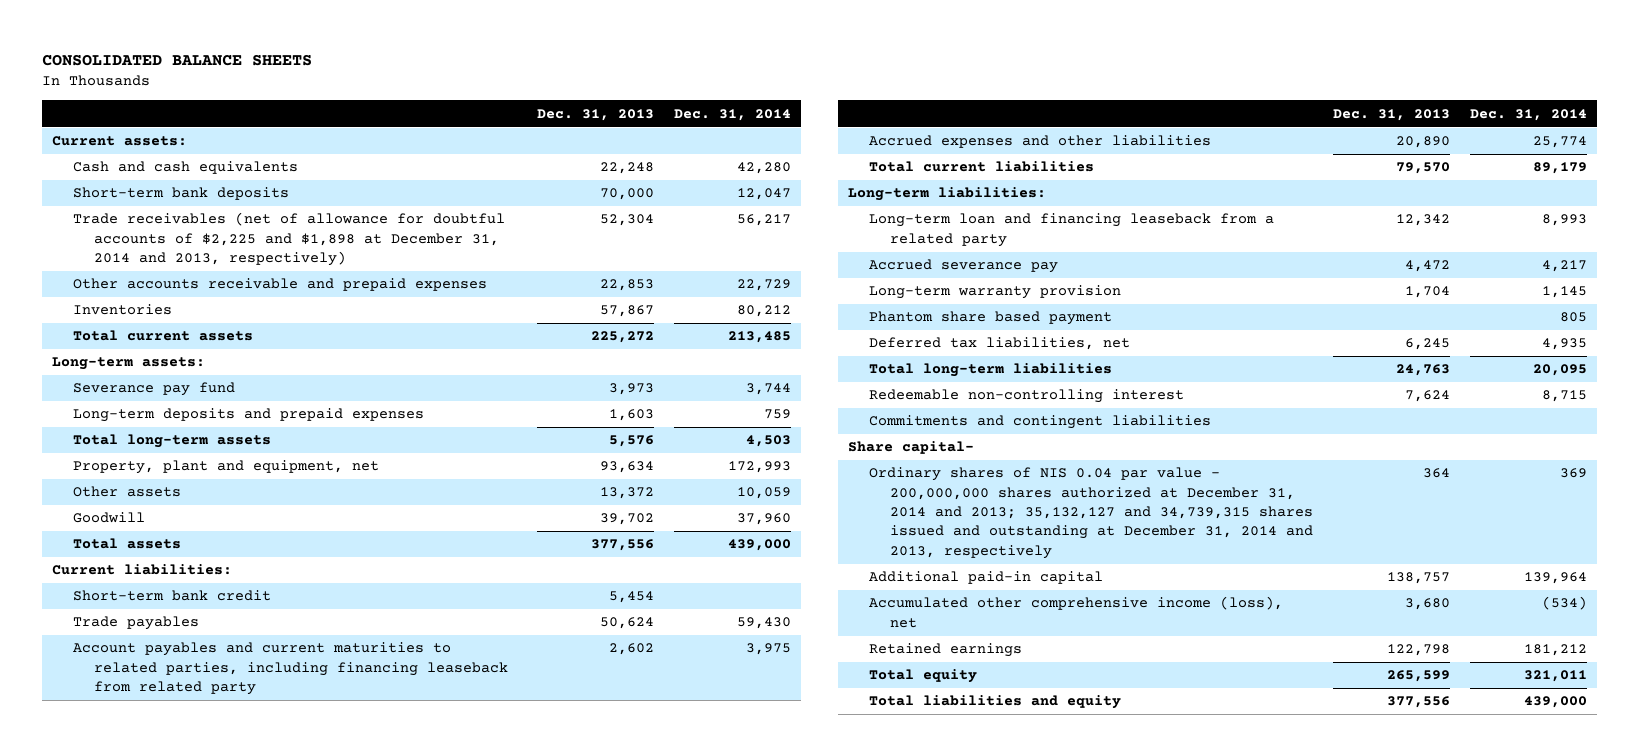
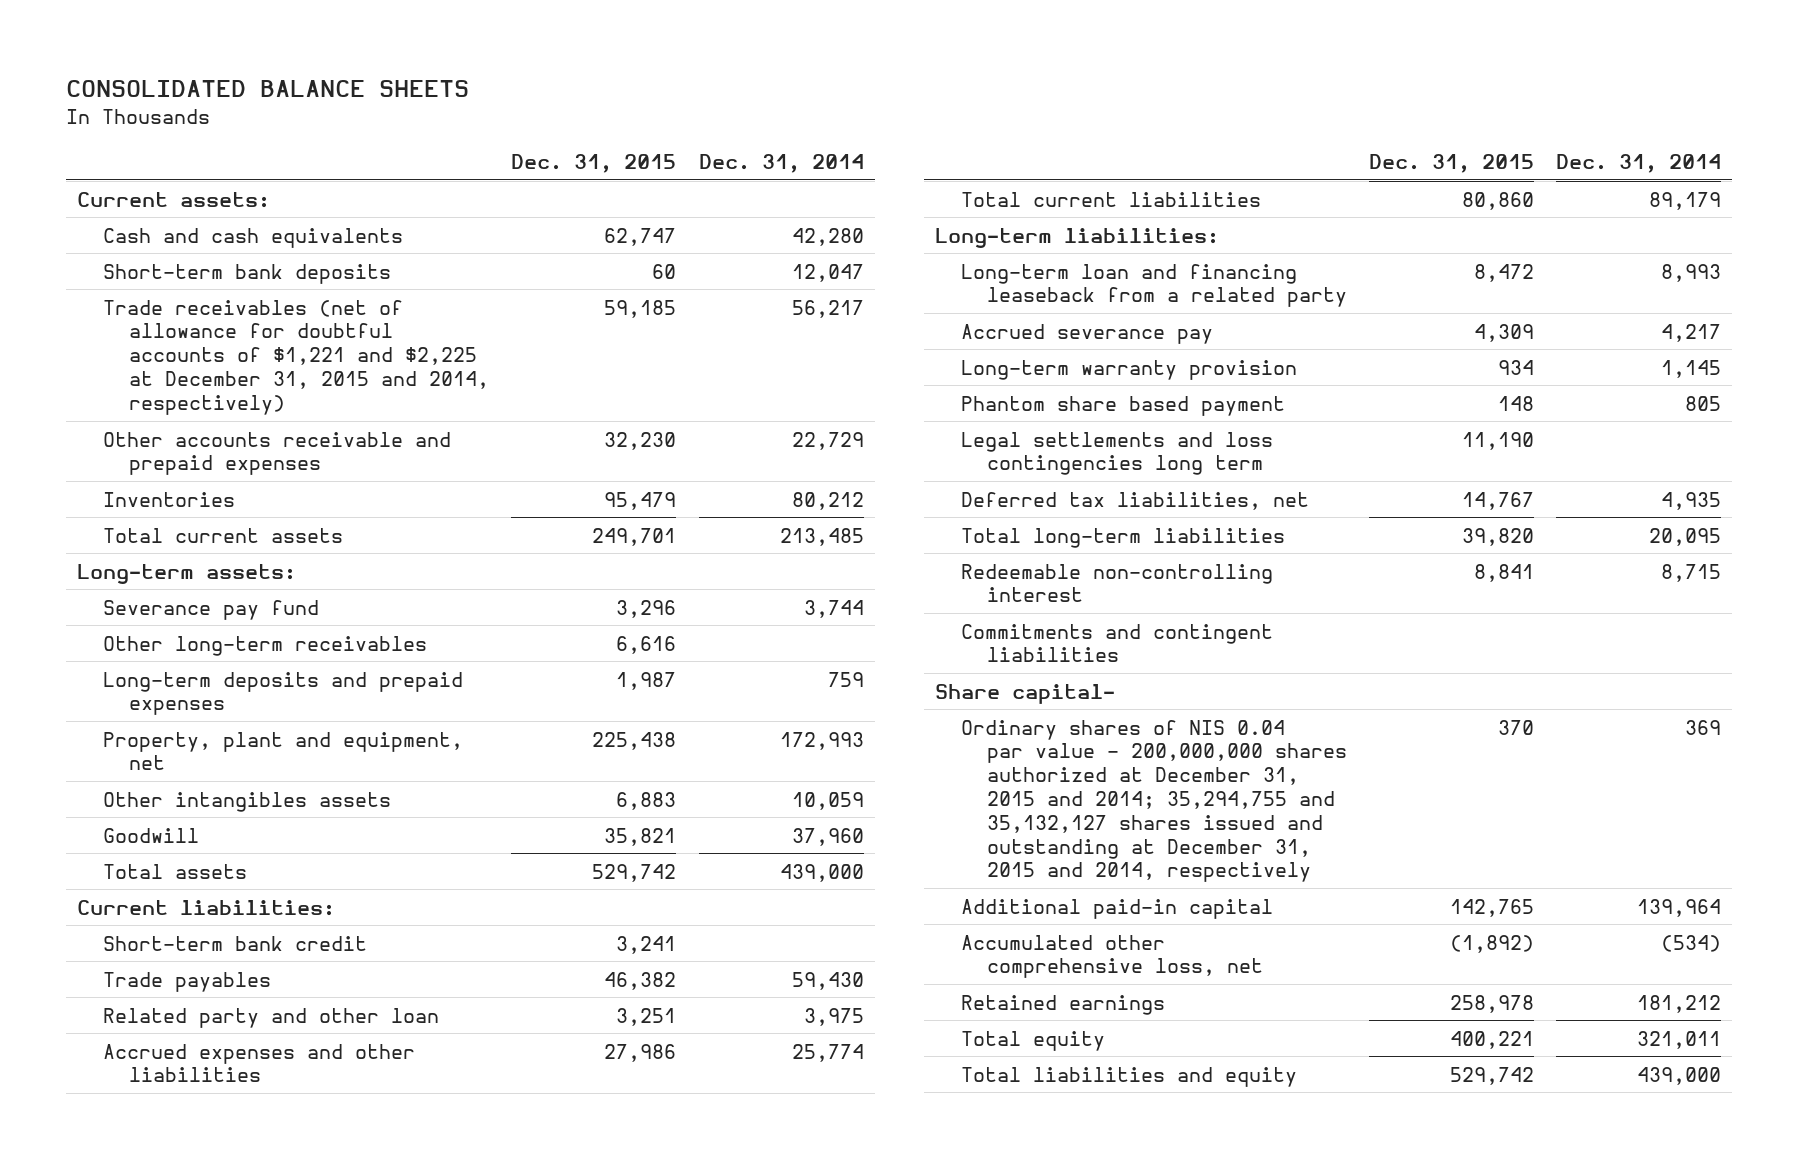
- | Dec. 31, 2013 | Dec. 31, 2014
+ | Dec. 31, 2015 | Dec. 31, 2014
- Trade receivables (net of allowance for doubtful accounts of $2,225 and $1,898 at December 31, 2014 and 2013, respectively) | 52,304 | 56,217
+ Trade receivables (net of allowance for doubtful accounts of $1,221 and $2,225 at December 31, 2015 and 2014, respectively) | 59,185 | 56,217
+ Other long-term receivables | 6,616 |
- Total long-term assets | 5,576 | 4,503
- Other assets | 13,372 | 10,059
+ Other intangibles assets | 6,883 | 10,059
- Account payables and current maturities to related parties, including financing leaseback from related party | 2,602 | 3,975
+ Related party and other loan | 3,251 | 3,975
+ Legal settlements and loss contingencies long term | 11,190 |
- Ordinary shares of NIS 0.04 par value - 200,000,000 shares authorized at December 31, 2014 and 2013; 35,132,127 and 34,739,315 shares issued and outstanding at December 31, 2014 and 2013, respectively | 364 | 369
+ Ordinary shares of NIS 0.04 par value - 200,000,000 shares authorized at December 31, 2015 and 2014; 35,294,755 and 35,132,127 shares issued and outstanding at December 31, 2015 and 2014, respectively | 370 | 369
- Accumulated other comprehensive income (loss), net | 3,680 | (534)
+ Accumulated other comprehensive loss, net | (1,892) | (534)

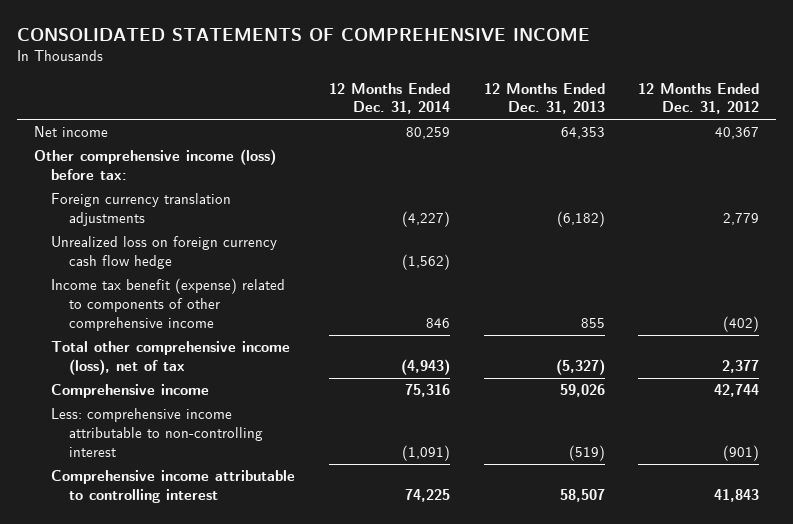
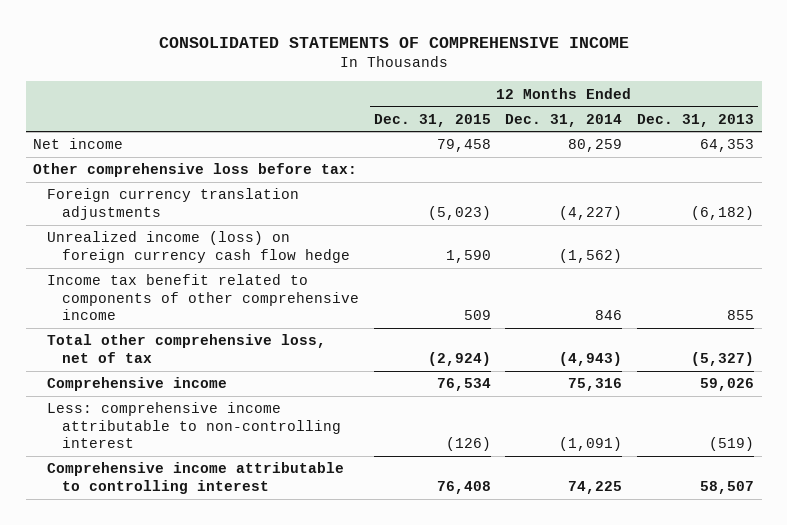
- | 12 Months Ended Dec. 31, 2014 | 12 Months Ended Dec. 31, 2013 | 12 Months Ended Dec. 31, 2012
+ | 12 Months Ended Dec. 31, 2015 | 12 Months Ended Dec. 31, 2014 | 12 Months Ended Dec. 31, 2013
- Other comprehensive income (loss) before tax:
+ Other comprehensive loss before tax:
- Unrealized loss on foreign currency cash flow hedge | (1,562) | |
- Income tax benefit (expense) related to components of other comprehensive income | 846 | 855 | (402)
- Total other comprehensive income (loss), net of tax | (4,943) | (5,327) | 2,377
+ Unrealized income (loss) on foreign currency cash flow hedge | 1,590 | (1,562) |
+ Income tax benefit related to components of other comprehensive income | 509 | 846 | 855
+ Total other comprehensive loss, net of tax | (2,924) | (4,943) | (5,327)

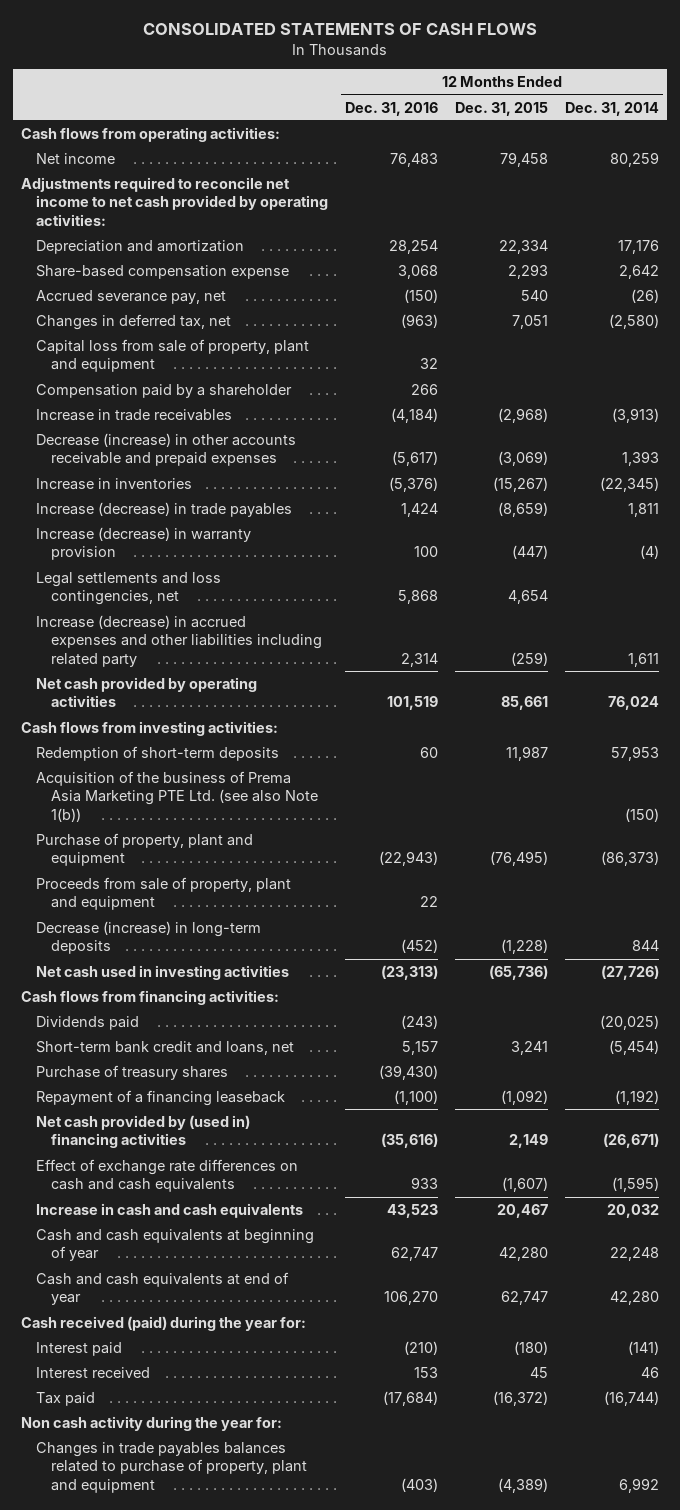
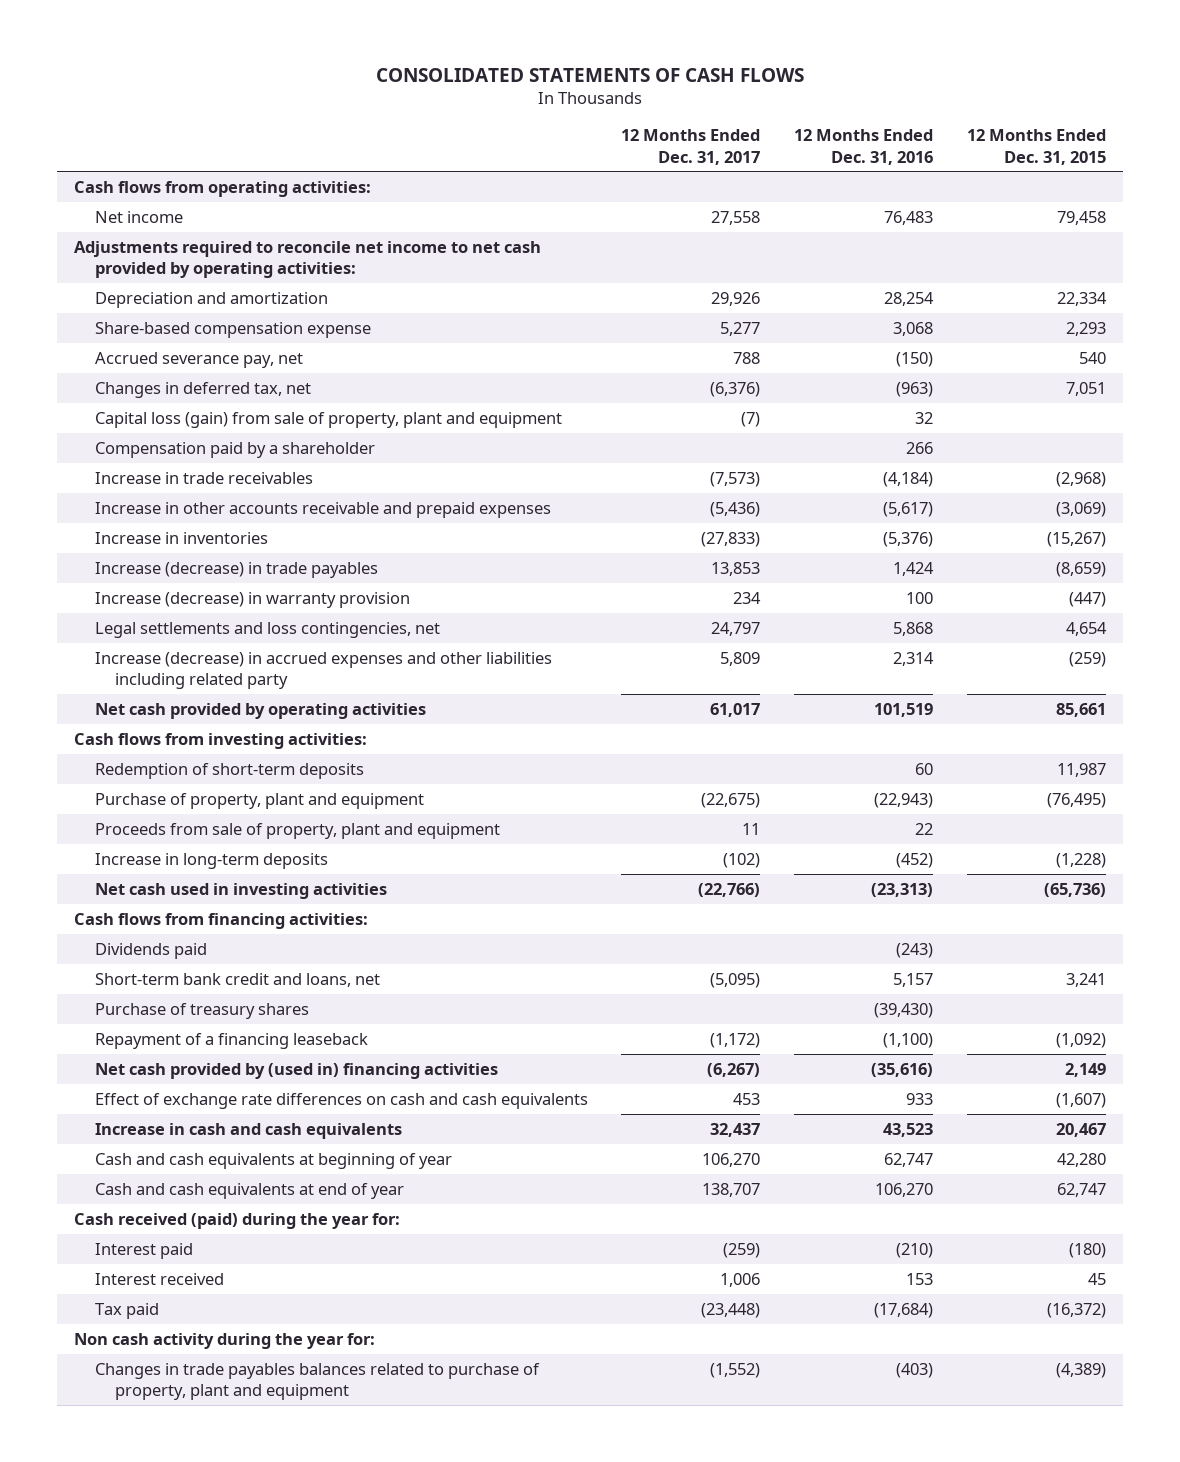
- | 12 Months Ended Dec. 31, 2016 | 12 Months Ended Dec. 31, 2015 | 12 Months Ended Dec. 31, 2014
+ | 12 Months Ended Dec. 31, 2017 | 12 Months Ended Dec. 31, 2016 | 12 Months Ended Dec. 31, 2015
- Capital loss from sale of property, plant and equipment | 32 | |
+ Capital loss (gain) from sale of property, plant and equipment | (7) | 32 |
- Decrease (increase) in other accounts receivable and prepaid expenses | (5,617) | (3,069) | 1,393
+ Increase in other accounts receivable and prepaid expenses | (5,436) | (5,617) | (3,069)
- Acquisition of the business of Prema Asia Marketing PTE Ltd. (see also Note 1(b)) | | | (150)
- Decrease (increase) in long-term deposits | (452) | (1,228) | 844
+ Increase in long-term deposits | (102) | (452) | (1,228)

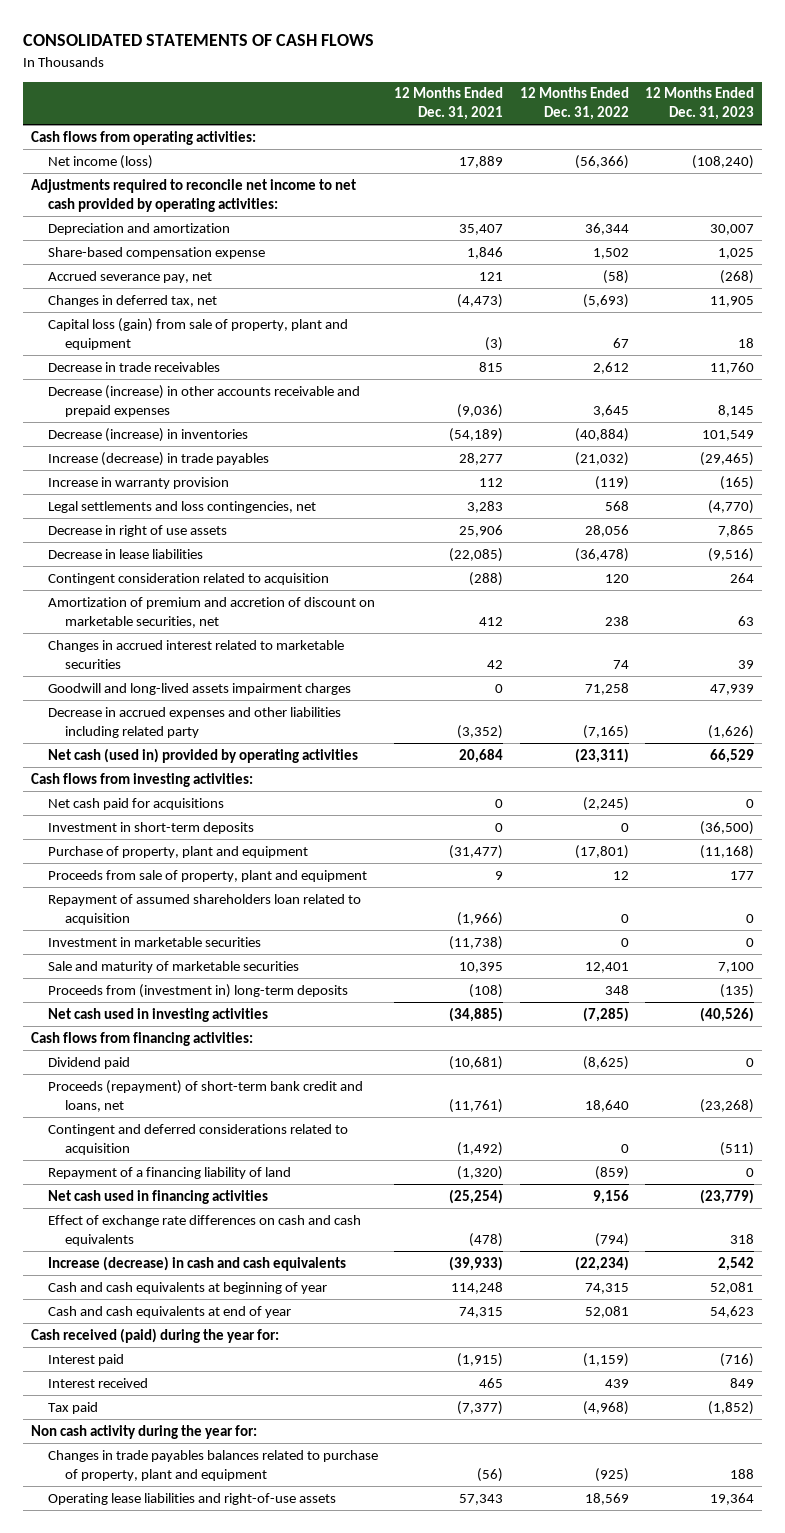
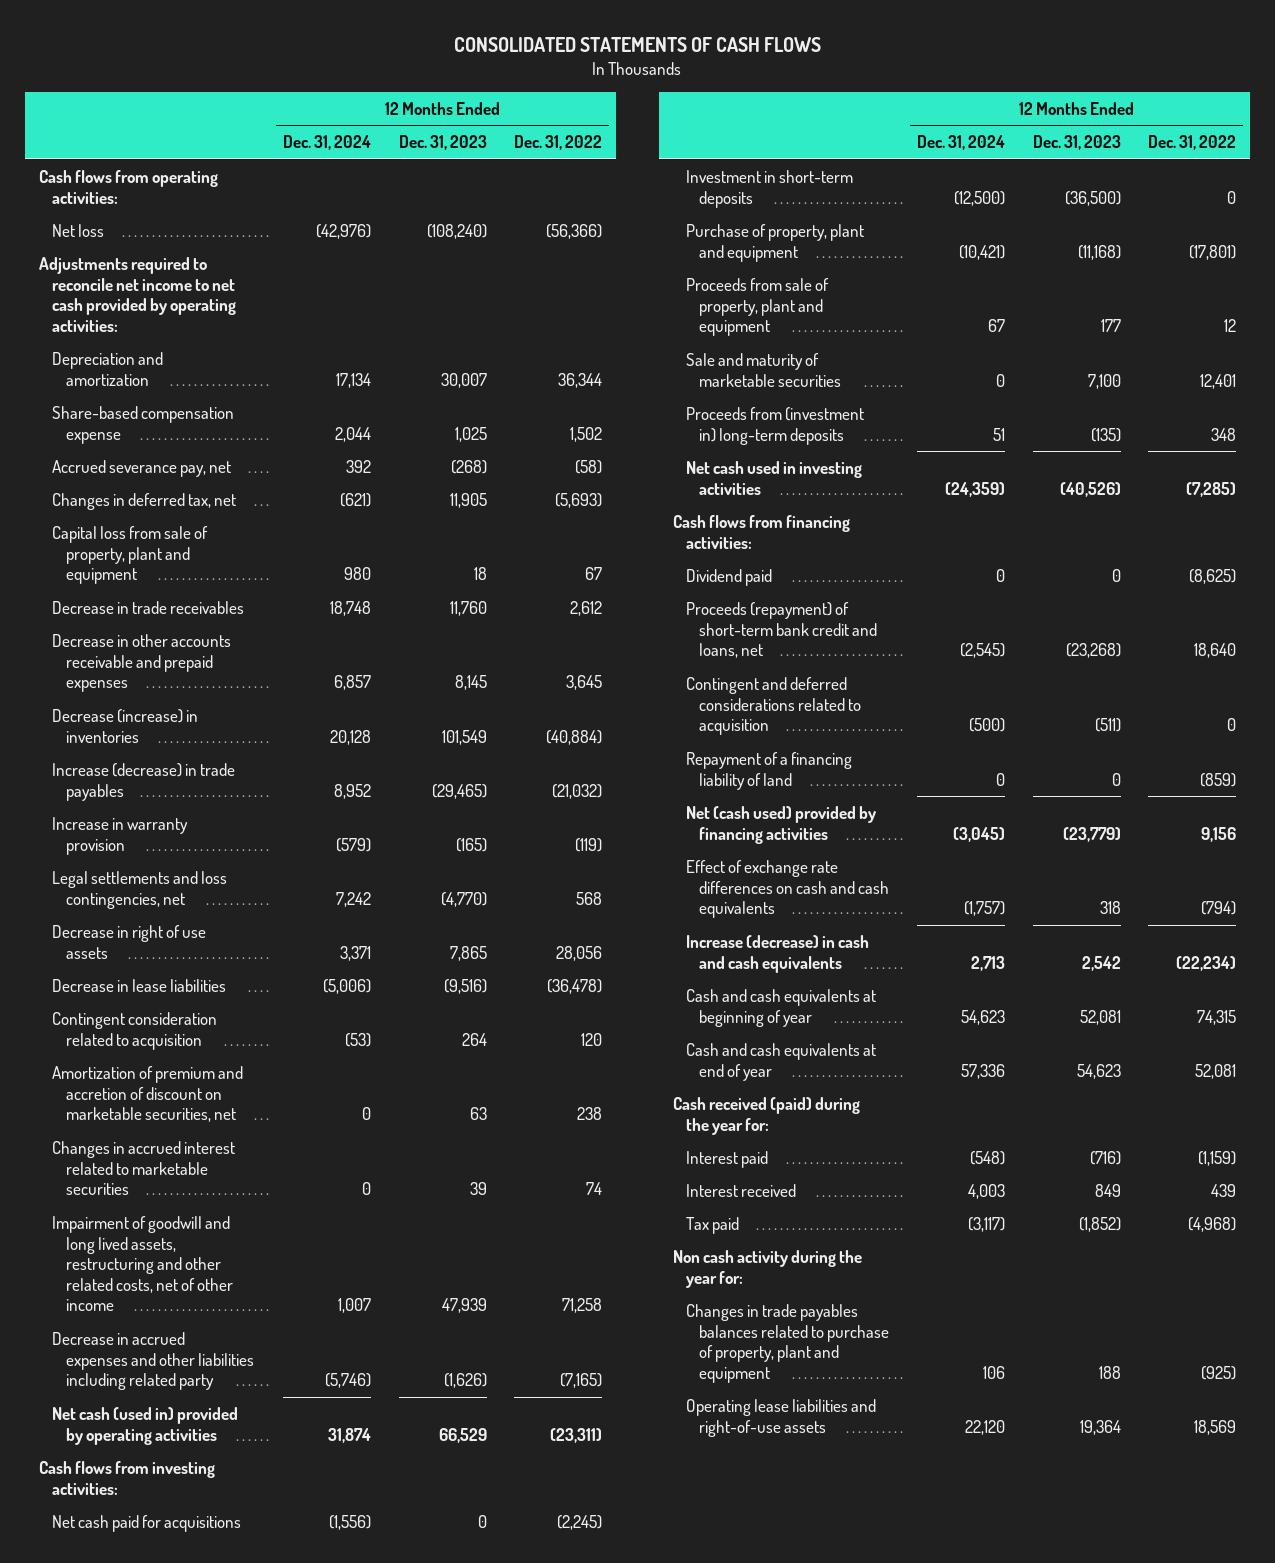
- | 12 Months Ended Dec. 31, 2021 | 12 Months Ended Dec. 31, 2022 | 12 Months Ended Dec. 31, 2023
+ | 12 Months Ended Dec. 31, 2024 | 12 Months Ended Dec. 31, 2023 | 12 Months Ended Dec. 31, 2022
- Net income (loss) | 17,889 | (56,366) | (108,240)
+ Net loss | (42,976) | (108,240) | (56,366)
- Capital loss (gain) from sale of property, plant and equipment | (3) | 67 | 18
+ Capital loss from sale of property, plant and equipment | 980 | 18 | 67
- Decrease (increase) in other accounts receivable and prepaid expenses | (9,036) | 3,645 | 8,145
+ Decrease in other accounts receivable and prepaid expenses | 6,857 | 8,145 | 3,645
- Goodwill and long-lived assets impairment charges | 0 | 71,258 | 47,939
+ Impairment of goodwill and long lived assets, restructuring and other related costs, net of other income | 1,007 | 47,939 | 71,258
- Repayment of assumed shareholders loan related to acquisition | (1,966) | 0 | 0
- Investment in marketable securities | (11,738) | 0 | 0
- Net cash used in financing activities | (25,254) | 9,156 | (23,779)
+ Net (cash used) provided by financing activities | (3,045) | (23,779) | 9,156

